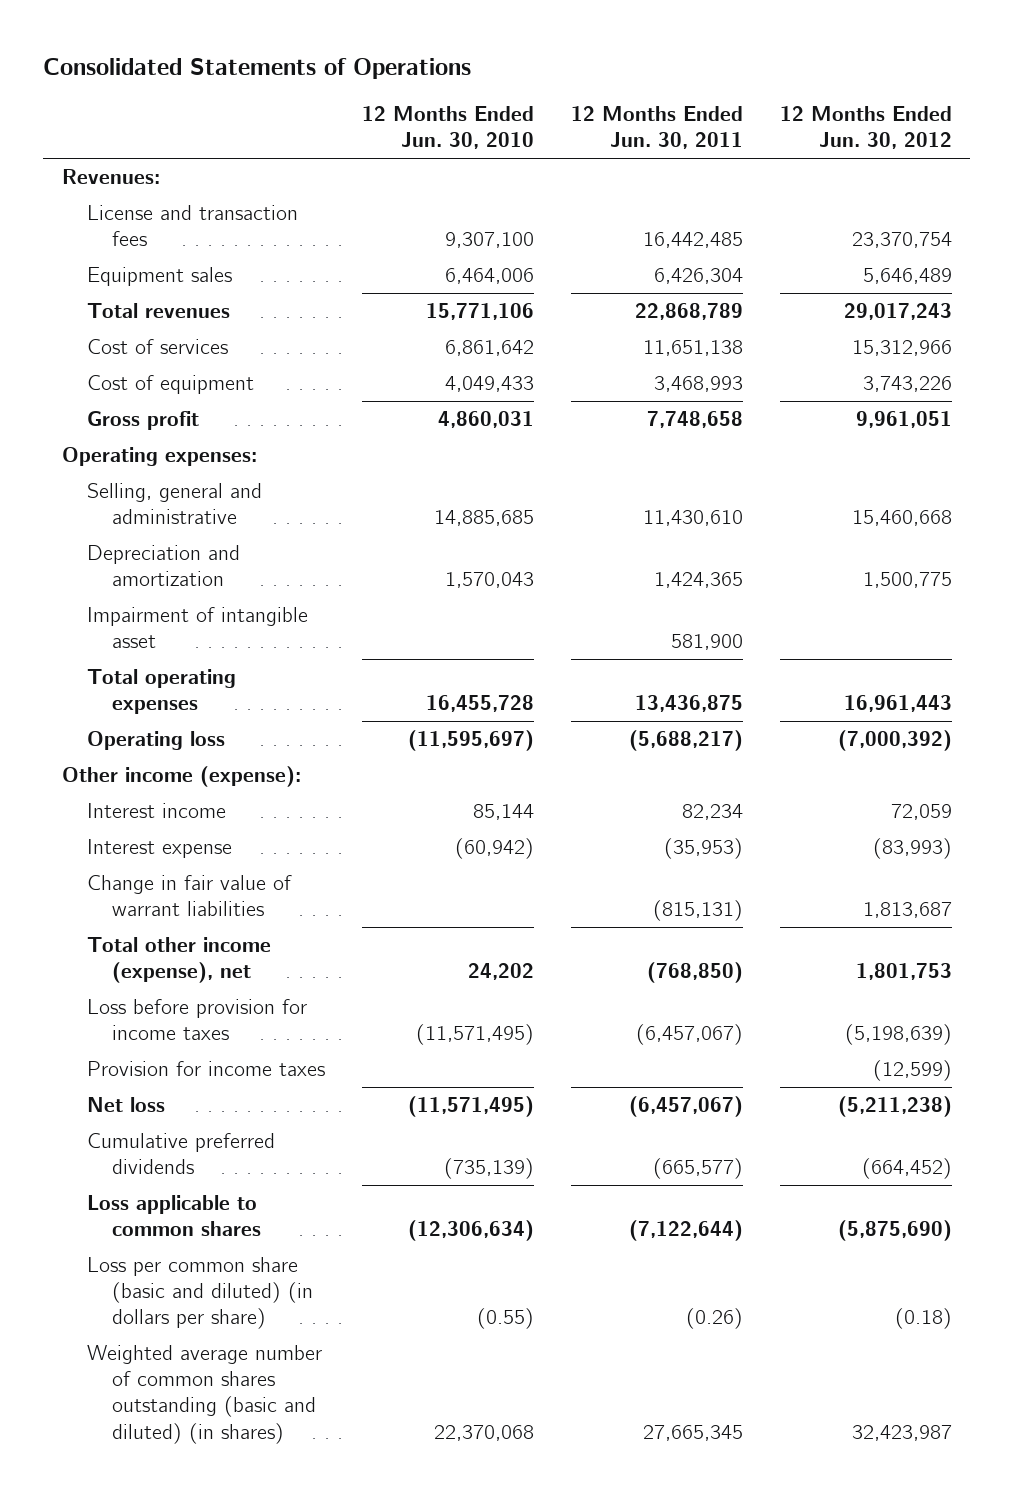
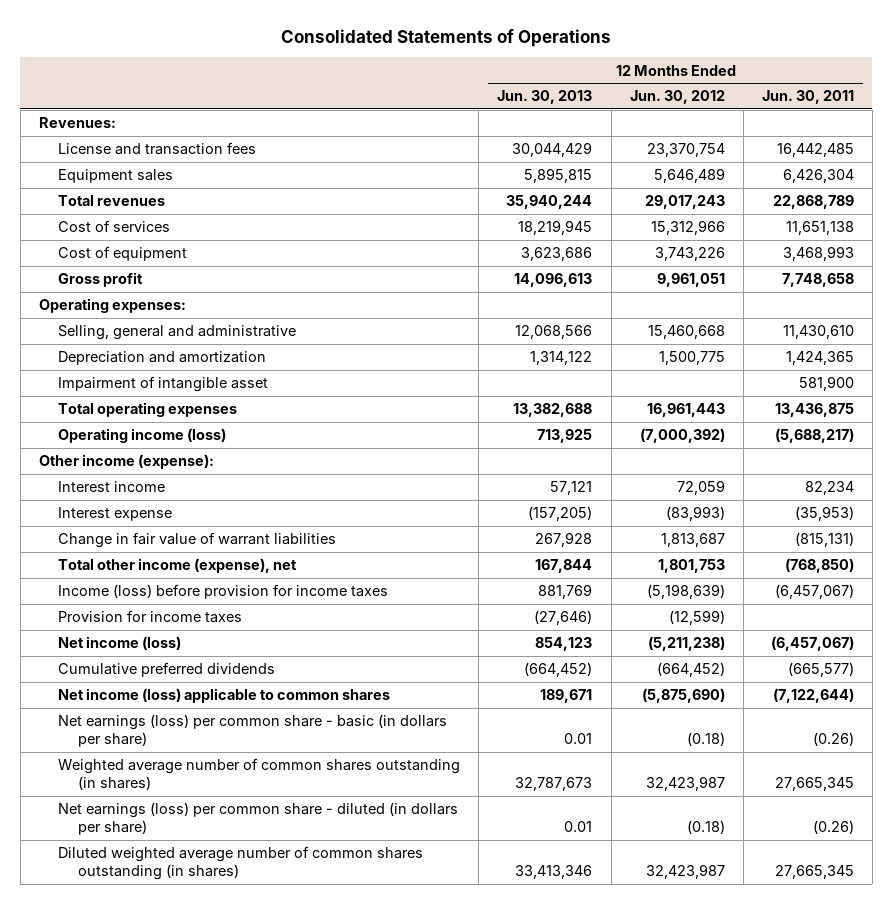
- | 12 Months Ended Jun. 30, 2010 | 12 Months Ended Jun. 30, 2011 | 12 Months Ended Jun. 30, 2012
+ | 12 Months Ended Jun. 30, 2013 | 12 Months Ended Jun. 30, 2012 | 12 Months Ended Jun. 30, 2011
- Operating loss | (11,595,697) | (5,688,217) | (7,000,392)
+ Operating income (loss) | 713,925 | (7,000,392) | (5,688,217)
- Loss before provision for income taxes | (11,571,495) | (6,457,067) | (5,198,639)
+ Income (loss) before provision for income taxes | 881,769 | (5,198,639) | (6,457,067)
- Net loss | (11,571,495) | (6,457,067) | (5,211,238)
+ Net income (loss) | 854,123 | (5,211,238) | (6,457,067)
- Loss applicable to common shares | (12,306,634) | (7,122,644) | (5,875,690)
- Loss per common share (basic and diluted) (in dollars per share) | (0.55) | (0.26) | (0.18)
- Weighted average number of common shares outstanding (basic and diluted) (in shares) | 22,370,068 | 27,665,345 | 32,423,987
+ Net income (loss) applicable to common shares | 189,671 | (5,875,690) | (7,122,644)
+ Net earnings (loss) per common share - basic (in dollars per share) | 0.01 | (0.18) | (0.26)
+ Weighted average number of common shares outstanding (in shares) | 32,787,673 | 32,423,987 | 27,665,345
+ Net earnings (loss) per common share - diluted (in dollars per share) | 0.01 | (0.18) | (0.26)
+ Diluted weighted average number of common shares outstanding (in shares) | 33,413,346 | 32,423,987 | 27,665,345

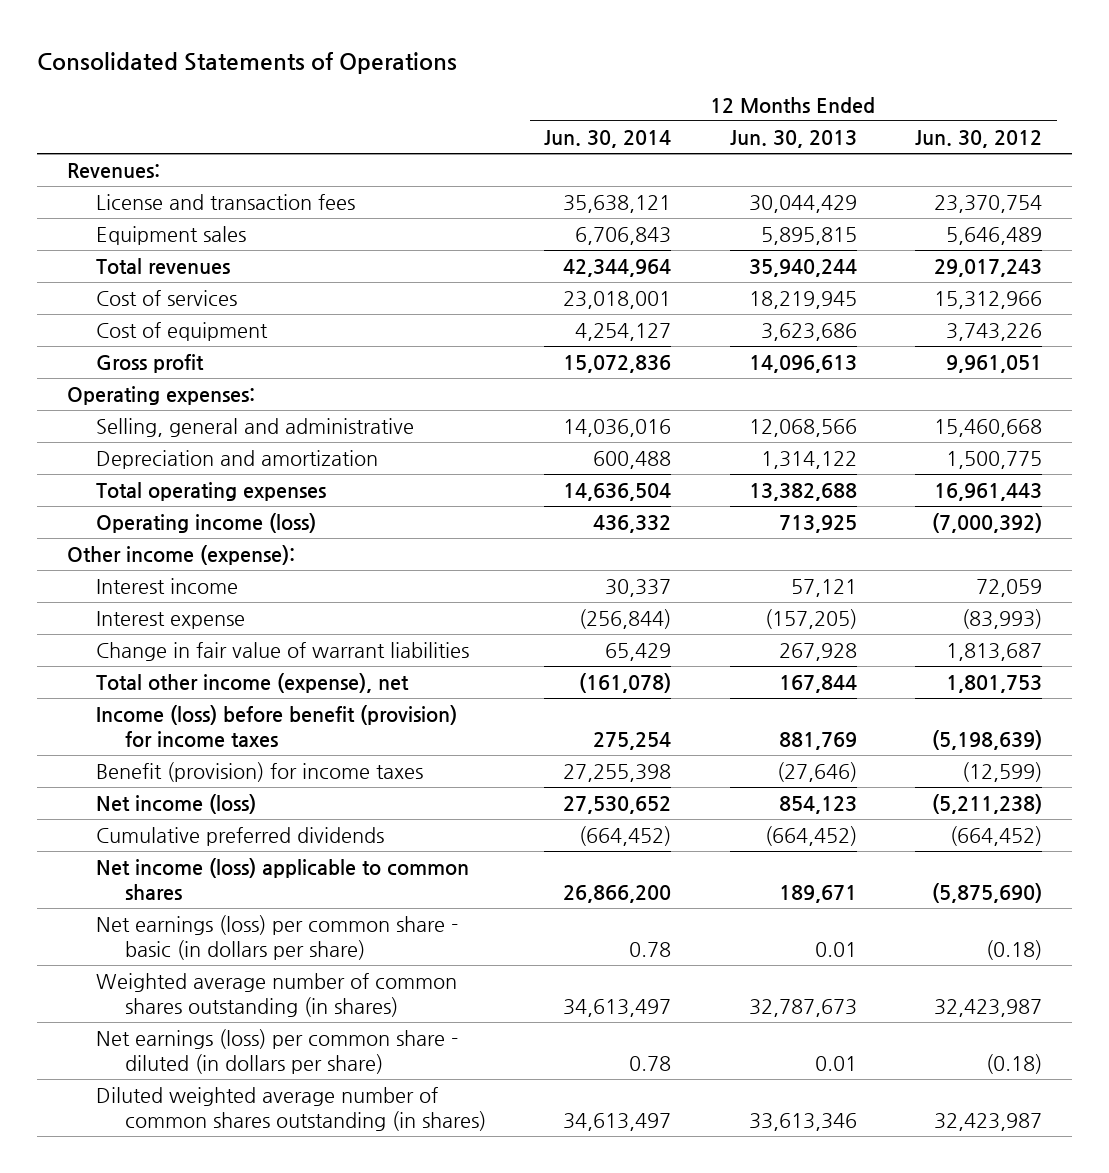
- | 12 Months Ended Jun. 30, 2013 | 12 Months Ended Jun. 30, 2012 | 12 Months Ended Jun. 30, 2011
+ | 12 Months Ended Jun. 30, 2014 | 12 Months Ended Jun. 30, 2013 | 12 Months Ended Jun. 30, 2012
- Impairment of intangible asset | | | 581,900
- Income (loss) before provision for income taxes | 881,769 | (5,198,639) | (6,457,067)
- Provision for income taxes | (27,646) | (12,599) |
+ Income (loss) before benefit (provision) for income taxes | 275,254 | 881,769 | (5,198,639)
+ Benefit (provision) for income taxes | 27,255,398 | (27,646) | (12,599)
- Diluted weighted average number of common shares outstanding (in shares) | 33,413,346 | 32,423,987 | 27,665,345
+ Diluted weighted average number of common shares outstanding (in shares) | 34,613,497 | 33,613,346 | 32,423,987

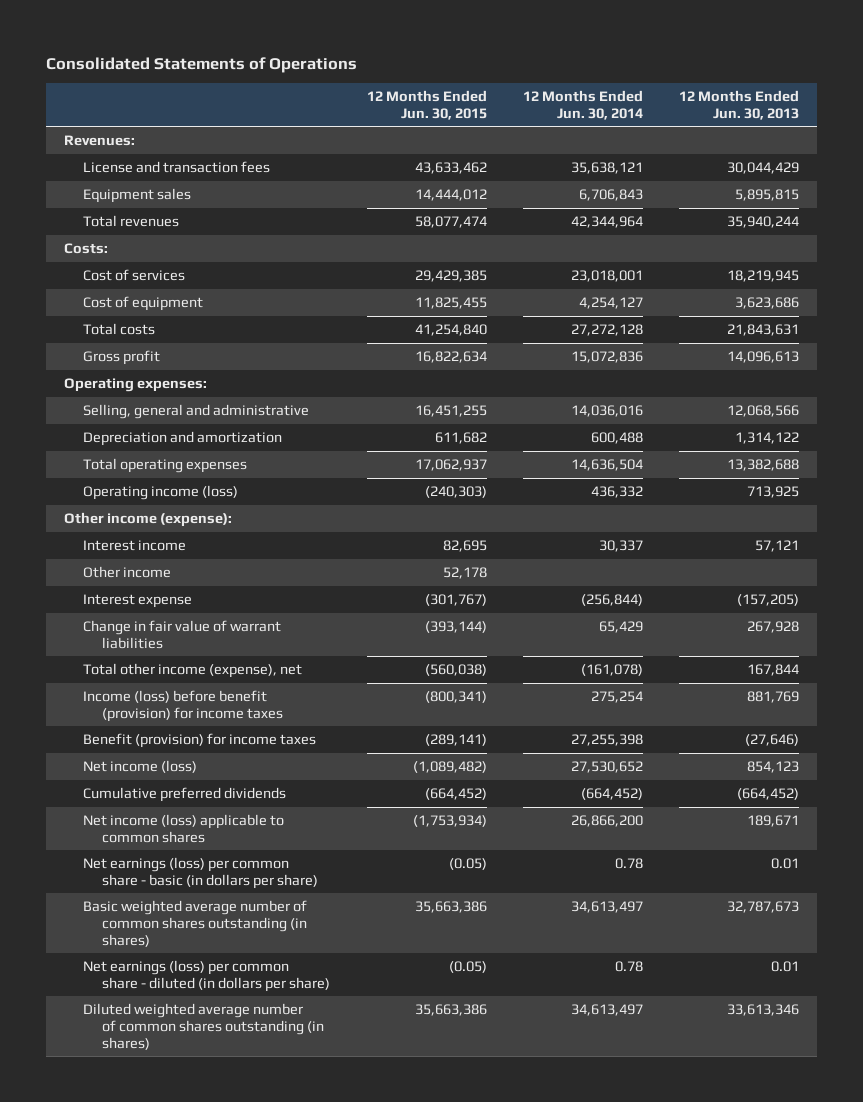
- | 12 Months Ended Jun. 30, 2014 | 12 Months Ended Jun. 30, 2013 | 12 Months Ended Jun. 30, 2012
+ | 12 Months Ended Jun. 30, 2015 | 12 Months Ended Jun. 30, 2014 | 12 Months Ended Jun. 30, 2013
+ Costs:
+ Total costs | 41,254,840 | 27,272,128 | 21,843,631
+ Other income | 52,178 | |
- Weighted average number of common shares outstanding (in shares) | 34,613,497 | 32,787,673 | 32,423,987
+ Basic weighted average number of common shares outstanding (in shares) | 35,663,386 | 34,613,497 | 32,787,673

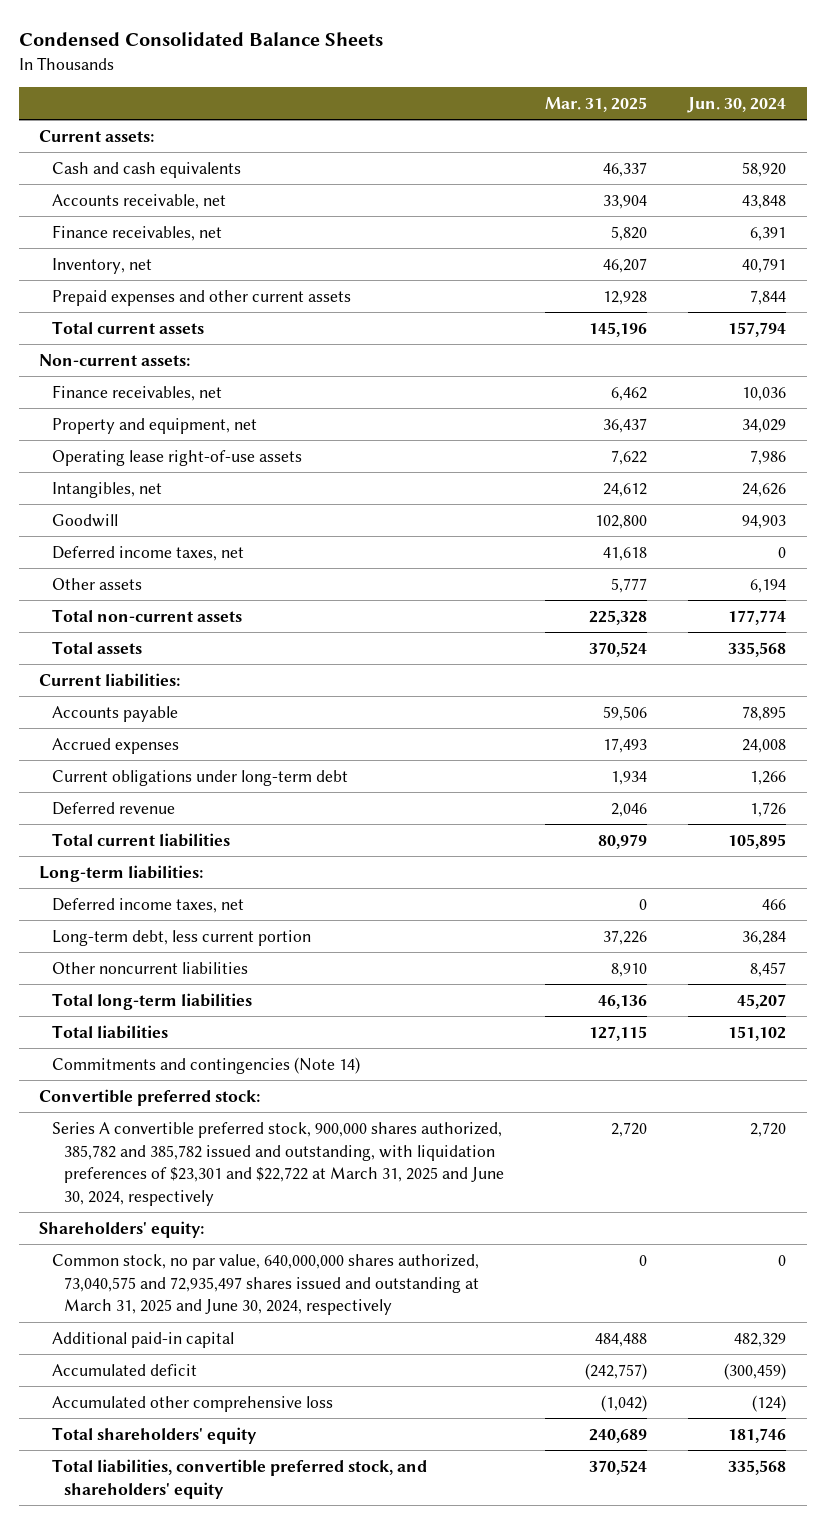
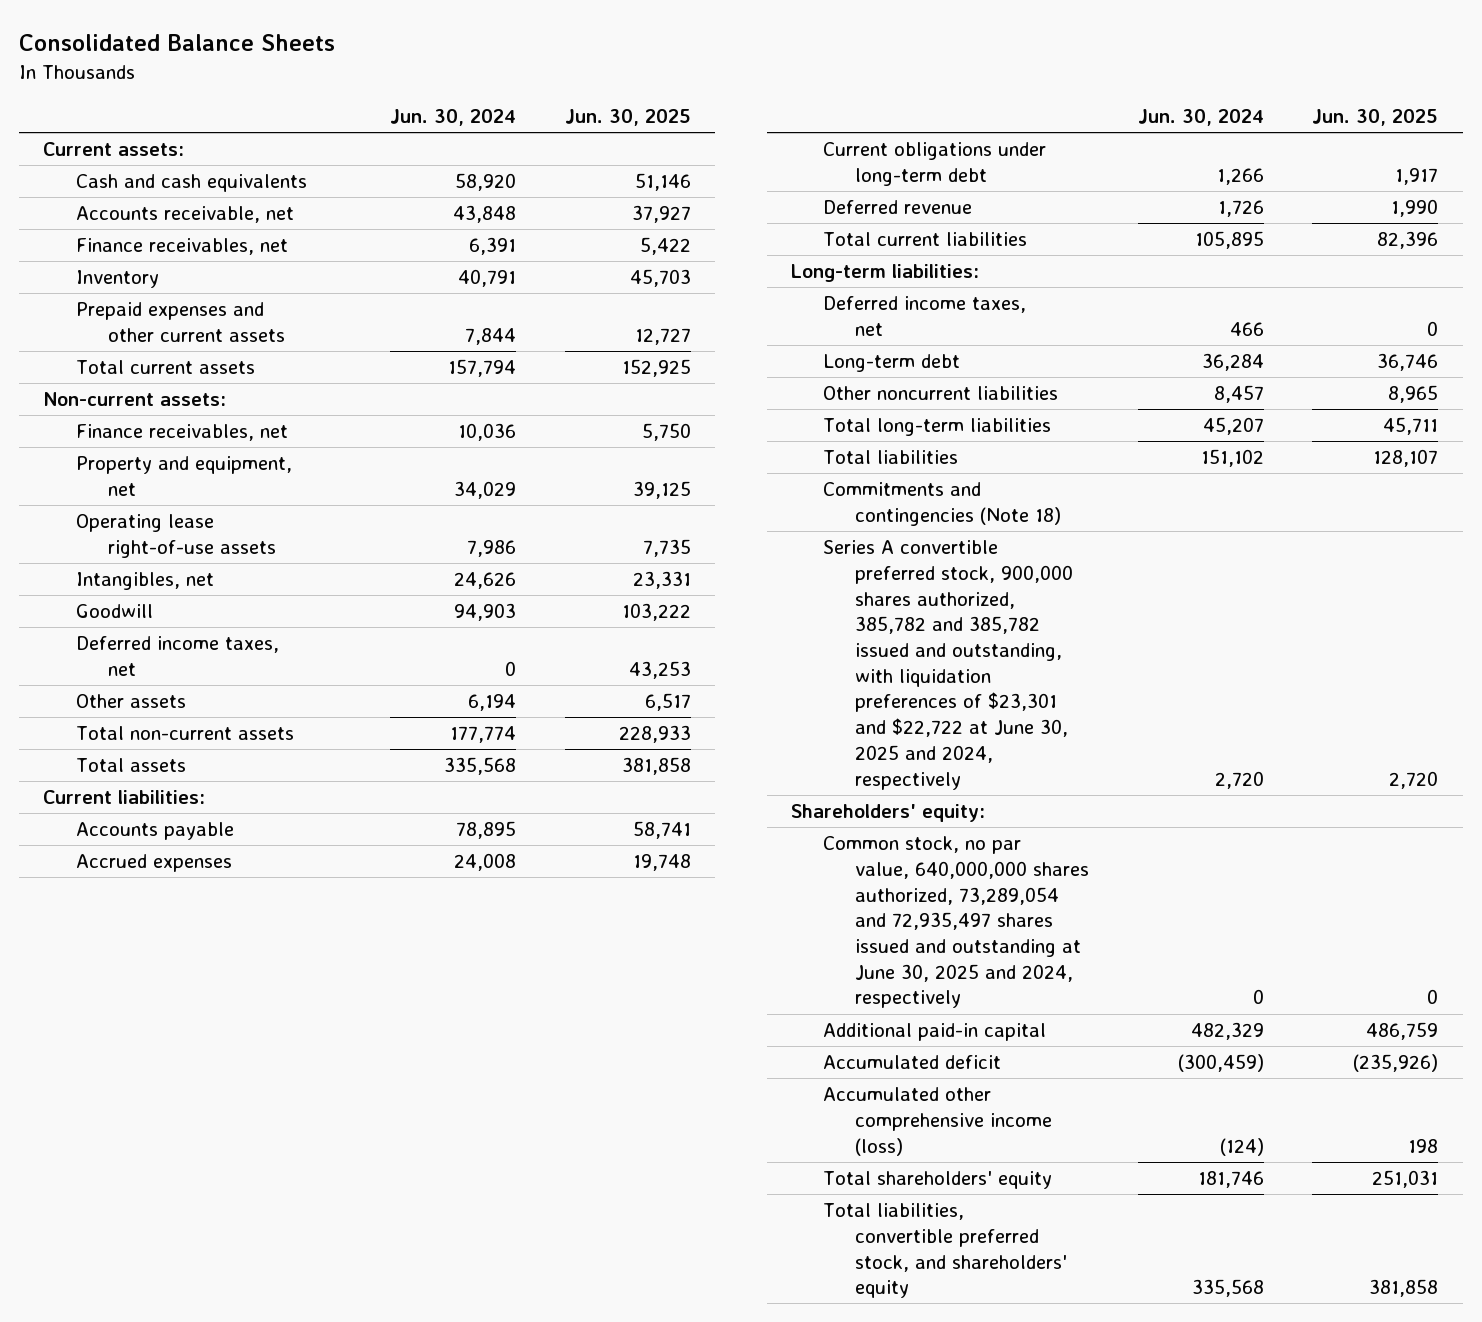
- Condensed Consolidated Balance Sheets
+ Consolidated Balance Sheets
- | Mar. 31, 2025 | Jun. 30, 2024
+ | Jun. 30, 2024 | Jun. 30, 2025
- Inventory, net | 46,207 | 40,791
+ Inventory | 40,791 | 45,703
- Long-term debt, less current portion | 37,226 | 36,284
+ Long-term debt | 36,284 | 36,746
- Commitments and contingencies (Note 14)
- Convertible preferred stock:
- Series A convertible preferred stock, 900,000 shares authorized, 385,782 and 385,782 issued and outstanding, with liquidation preferences of $23,301 and $22,722 at March 31, 2025 and June 30, 2024, respectively | 2,720 | 2,720
+ Commitments and contingencies (Note 18)
+ Series A convertible preferred stock, 900,000 shares authorized, 385,782 and 385,782 issued and outstanding, with liquidation preferences of $23,301 and $22,722 at June 30, 2025 and 2024, respectively | 2,720 | 2,720
- Common stock, no par value, 640,000,000 shares authorized, 73,040,575 and 72,935,497 shares issued and outstanding at March 31, 2025 and June 30, 2024, respectively | 0 | 0
+ Common stock, no par value, 640,000,000 shares authorized, 73,289,054 and 72,935,497 shares issued and outstanding at June 30, 2025 and 2024, respectively | 0 | 0
- Accumulated other comprehensive loss | (1,042) | (124)
+ Accumulated other comprehensive income (loss) | (124) | 198

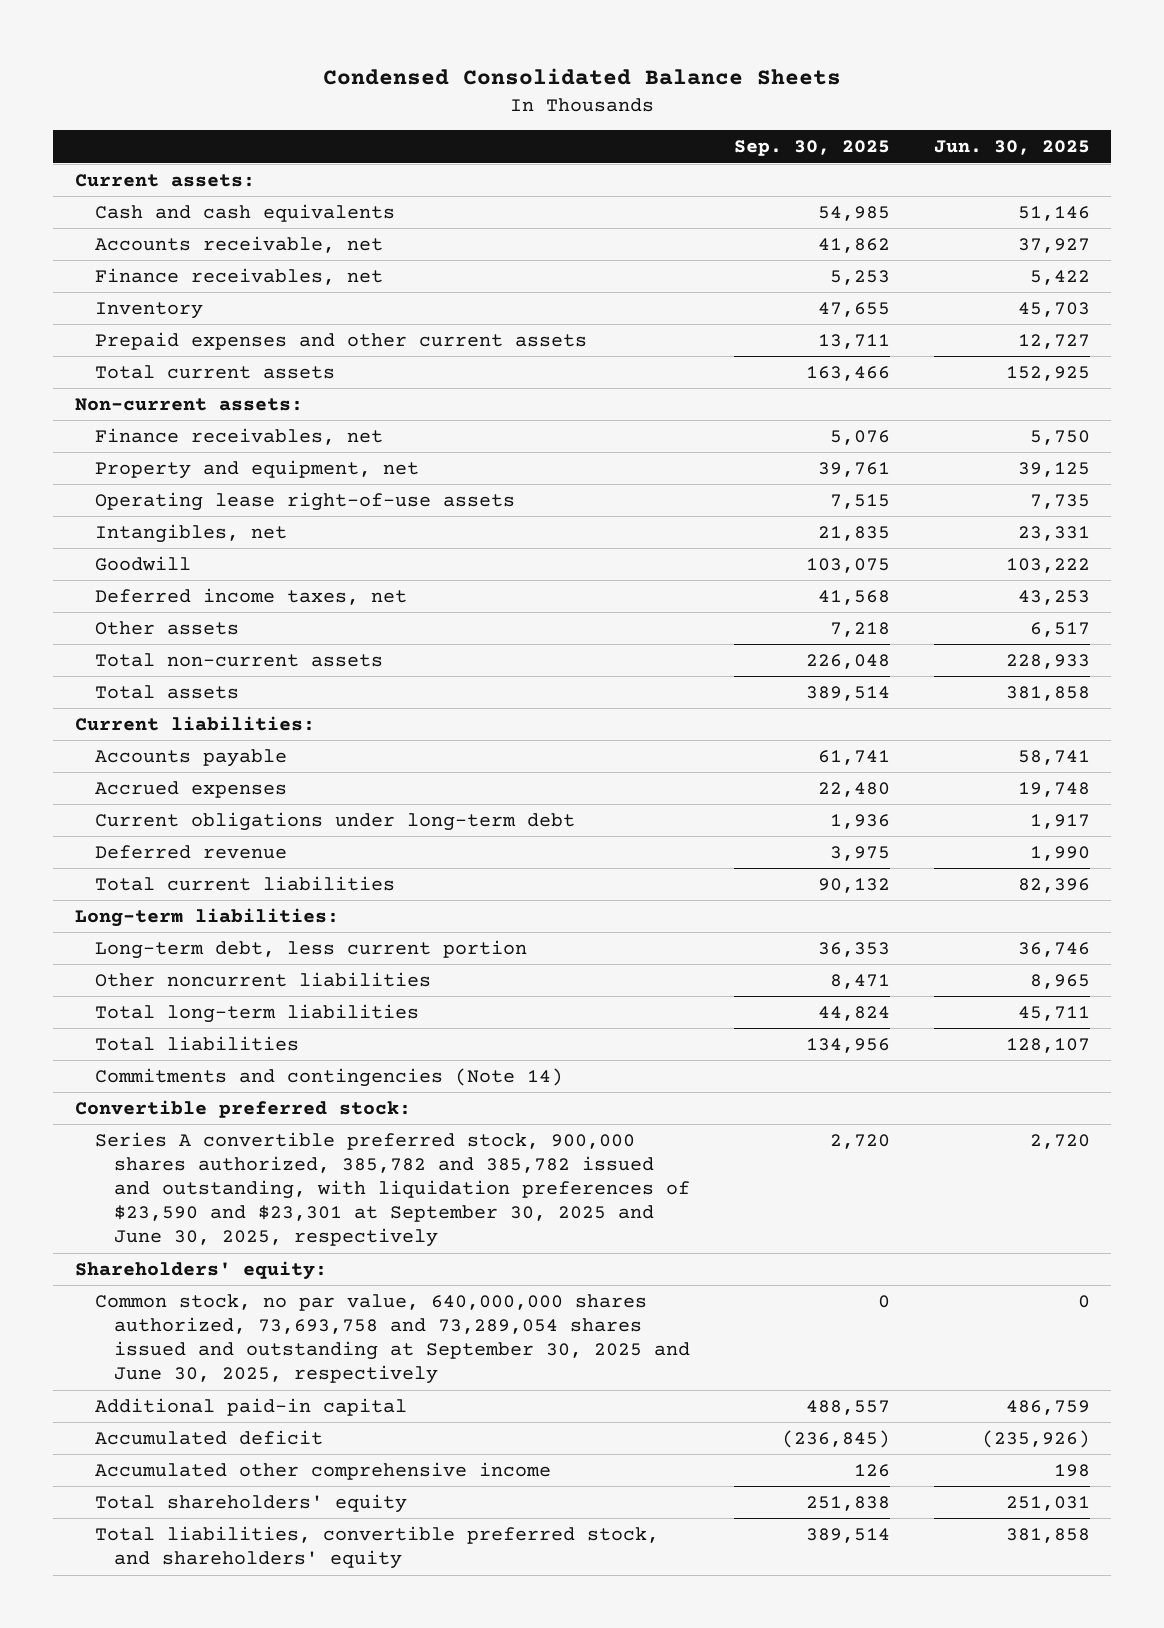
- Consolidated Balance Sheets
+ Condensed Consolidated Balance Sheets
- | Jun. 30, 2024 | Jun. 30, 2025
+ | Sep. 30, 2025 | Jun. 30, 2025
- Deferred income taxes, net | 466 | 0
- Long-term debt | 36,284 | 36,746
+ Long-term debt, less current portion | 36,353 | 36,746
- Commitments and contingencies (Note 18)
- Series A convertible preferred stock, 900,000 shares authorized, 385,782 and 385,782 issued and outstanding, with liquidation preferences of $23,301 and $22,722 at June 30, 2025 and 2024, respectively | 2,720 | 2,720
+ Commitments and contingencies (Note 14)
+ Convertible preferred stock:
+ Series A convertible preferred stock, 900,000 shares authorized, 385,782 and 385,782 issued and outstanding, with liquidation preferences of $23,590 and $23,301 at September 30, 2025 and June 30, 2025, respectively | 2,720 | 2,720
- Common stock, no par value, 640,000,000 shares authorized, 73,289,054 and 72,935,497 shares issued and outstanding at June 30, 2025 and 2024, respectively | 0 | 0
+ Common stock, no par value, 640,000,000 shares authorized, 73,693,758 and 73,289,054 shares issued and outstanding at September 30, 2025 and June 30, 2025, respectively | 0 | 0
- Accumulated other comprehensive income (loss) | (124) | 198
+ Accumulated other comprehensive income | 126 | 198

